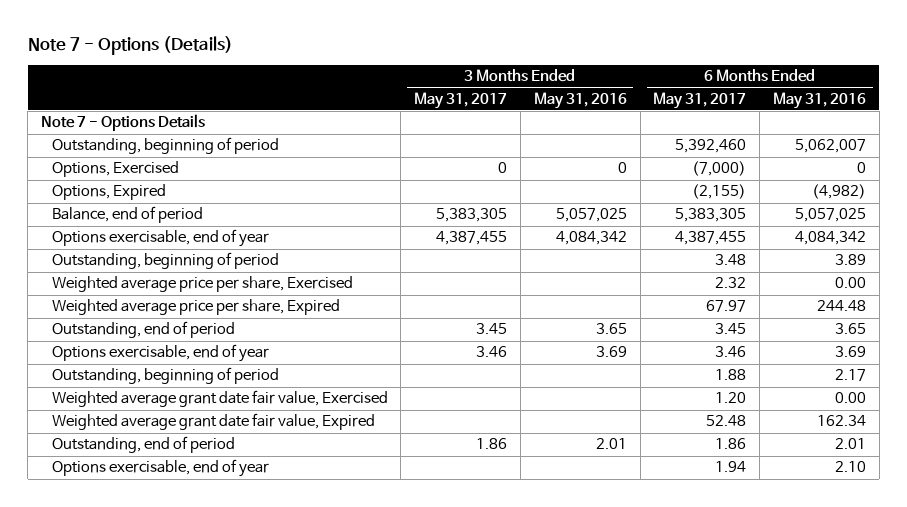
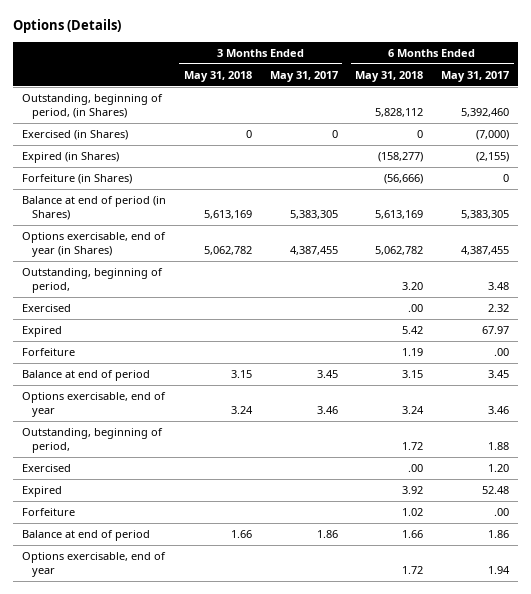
- Note 7 - Options (Details)
+ Options (Details)
- | 3 Months Ended May 31, 2017 | 3 Months Ended May 31, 2016 | 6 Months Ended May 31, 2017 | 6 Months Ended May 31, 2016
+ | 3 Months Ended May 31, 2018 | 3 Months Ended May 31, 2017 | 6 Months Ended May 31, 2018 | 6 Months Ended May 31, 2017
- Note 7 - Options Details
- Outstanding, beginning of period | | | 5,392,460 | 5,062,007
- Options, Exercised | 0 | 0 | (7,000) | 0
- Options, Expired | | | (2,155) | (4,982)
- Balance, end of period | 5,383,305 | 5,057,025 | 5,383,305 | 5,057,025
- Options exercisable, end of year | 4,387,455 | 4,084,342 | 4,387,455 | 4,084,342
- Outstanding, beginning of period | | | 3.48 | 3.89
- Weighted average price per share, Exercised | | | 2.32 | 0.00
- Weighted average price per share, Expired | | | 67.97 | 244.48
- Outstanding, end of period | 3.45 | 3.65 | 3.45 | 3.65
+ Outstanding, beginning of period, (in Shares) | | | 5,828,112 | 5,392,460
+ Exercised (in Shares) | 0 | 0 | 0 | (7,000)
+ Expired (in Shares) | | | (158,277) | (2,155)
+ Forfeiture (in Shares) | | | (56,666) | 0
+ Balance at end of period (in Shares) | 5,613,169 | 5,383,305 | 5,613,169 | 5,383,305
+ Options exercisable, end of year (in Shares) | 5,062,782 | 4,387,455 | 5,062,782 | 4,387,455
+ Outstanding, beginning of period, | | | 3.20 | 3.48
+ Exercised | | | .00 | 2.32
+ Expired | | | 5.42 | 67.97
+ Forfeiture | | | 1.19 | .00
+ Balance at end of period | 3.15 | 3.45 | 3.15 | 3.45
- Outstanding, beginning of period | | | 1.88 | 2.17
- Weighted average grant date fair value, Exercised | | | 1.20 | 0.00
- Weighted average grant date fair value, Expired | | | 52.48 | 162.34
- Outstanding, end of period | 1.86 | 2.01 | 1.86 | 2.01
+ Outstanding, beginning of period, | | | 1.72 | 1.88
+ Exercised | | | .00 | 1.20
+ Expired | | | 3.92 | 52.48
+ Forfeiture | | | 1.02 | .00
+ Balance at end of period | 1.66 | 1.86 | 1.66 | 1.86

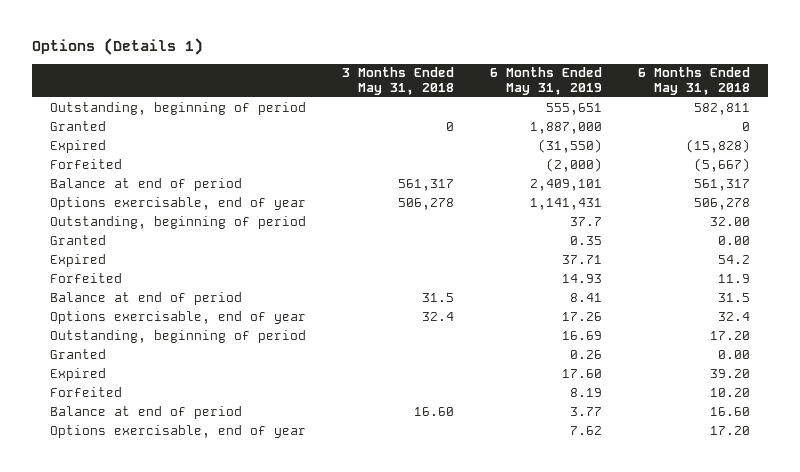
- Options (Details)
+ Options (Details 1)
- | 3 Months Ended May 31, 2018 | 3 Months Ended May 31, 2017 | 6 Months Ended May 31, 2018 | 6 Months Ended May 31, 2017
+ | 3 Months Ended May 31, 2018 | 6 Months Ended May 31, 2019 | 6 Months Ended May 31, 2018
- Outstanding, beginning of period, (in Shares) | | | 5,828,112 | 5,392,460
- Exercised (in Shares) | 0 | 0 | 0 | (7,000)
- Expired (in Shares) | | | (158,277) | (2,155)
- Forfeiture (in Shares) | | | (56,666) | 0
- Balance at end of period (in Shares) | 5,613,169 | 5,383,305 | 5,613,169 | 5,383,305
- Options exercisable, end of year (in Shares) | 5,062,782 | 4,387,455 | 5,062,782 | 4,387,455
- Outstanding, beginning of period, | | | 3.20 | 3.48
- Exercised | | | .00 | 2.32
- Expired | | | 5.42 | 67.97
- Forfeiture | | | 1.19 | .00
- Balance at end of period | 3.15 | 3.45 | 3.15 | 3.45
- Options exercisable, end of year | 3.24 | 3.46 | 3.24 | 3.46
- Outstanding, beginning of period, | | | 1.72 | 1.88
- Exercised | | | .00 | 1.20
- Expired | | | 3.92 | 52.48
- Forfeiture | | | 1.02 | .00
- Balance at end of period | 1.66 | 1.86 | 1.66 | 1.86
- Options exercisable, end of year | | | 1.72 | 1.94
+ Outstanding, beginning of period | | 555,651 | 582,811
+ Granted | 0 | 1,887,000 | 0
+ Expired | | (31,550) | (15,828)
+ Forfeited | | (2,000) | (5,667)
+ Balance at end of period | 561,317 | 2,409,101 | 561,317
+ Options exercisable, end of year | 506,278 | 1,141,431 | 506,278
+ Outstanding, beginning of period | | 37.7 | 32.00
+ Granted | | 0.35 | 0.00
+ Expired | | 37.71 | 54.2
+ Forfeited | | 14.93 | 11.9
+ Balance at end of period | 31.5 | 8.41 | 31.5
+ Options exercisable, end of year | 32.4 | 17.26 | 32.4
+ Outstanding, beginning of period | | 16.69 | 17.20
+ Granted | | 0.26 | 0.00
+ Expired | | 17.60 | 39.20
+ Forfeited | | 8.19 | 10.20
+ Balance at end of period | 16.60 | 3.77 | 16.60
+ Options exercisable, end of year | | 7.62 | 17.20

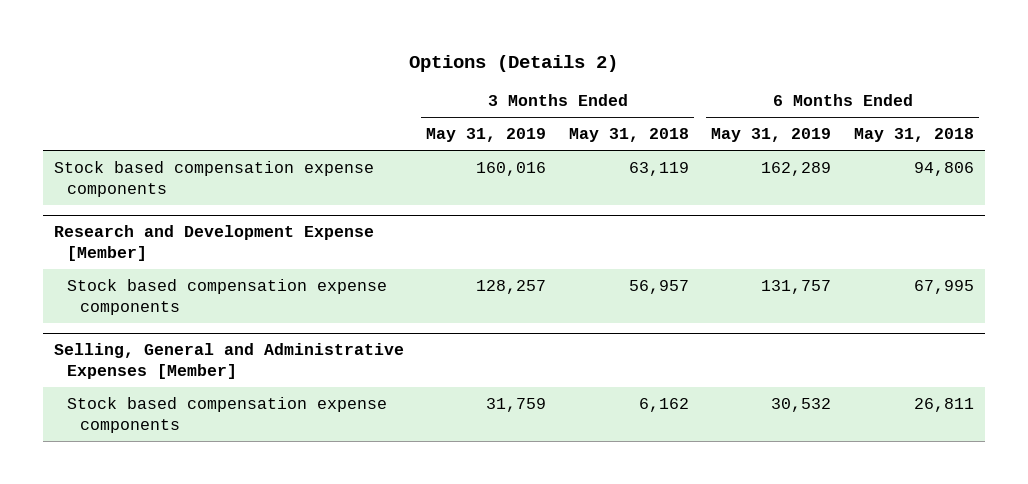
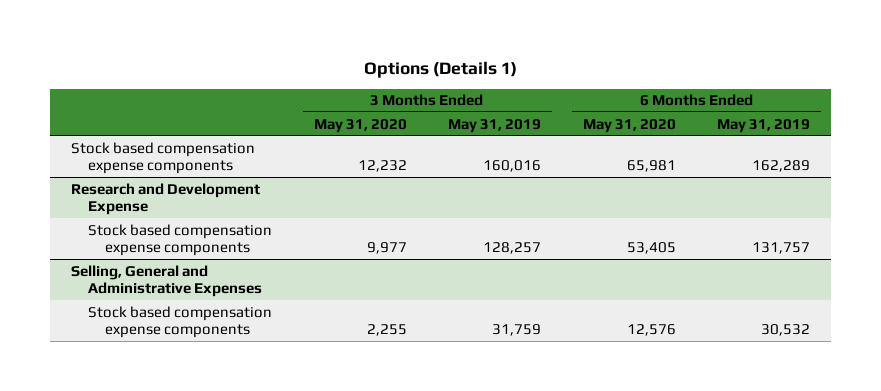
- Options (Details 2)
+ Options (Details 1)
- | 3 Months Ended May 31, 2019 | 3 Months Ended May 31, 2018 | 6 Months Ended May 31, 2019 | 6 Months Ended May 31, 2018
+ | 3 Months Ended May 31, 2020 | 3 Months Ended May 31, 2019 | 6 Months Ended May 31, 2020 | 6 Months Ended May 31, 2019
- Research and Development Expense [Member]
+ Research and Development Expense
- Selling, General and Administrative Expenses [Member]
+ Selling, General and Administrative Expenses

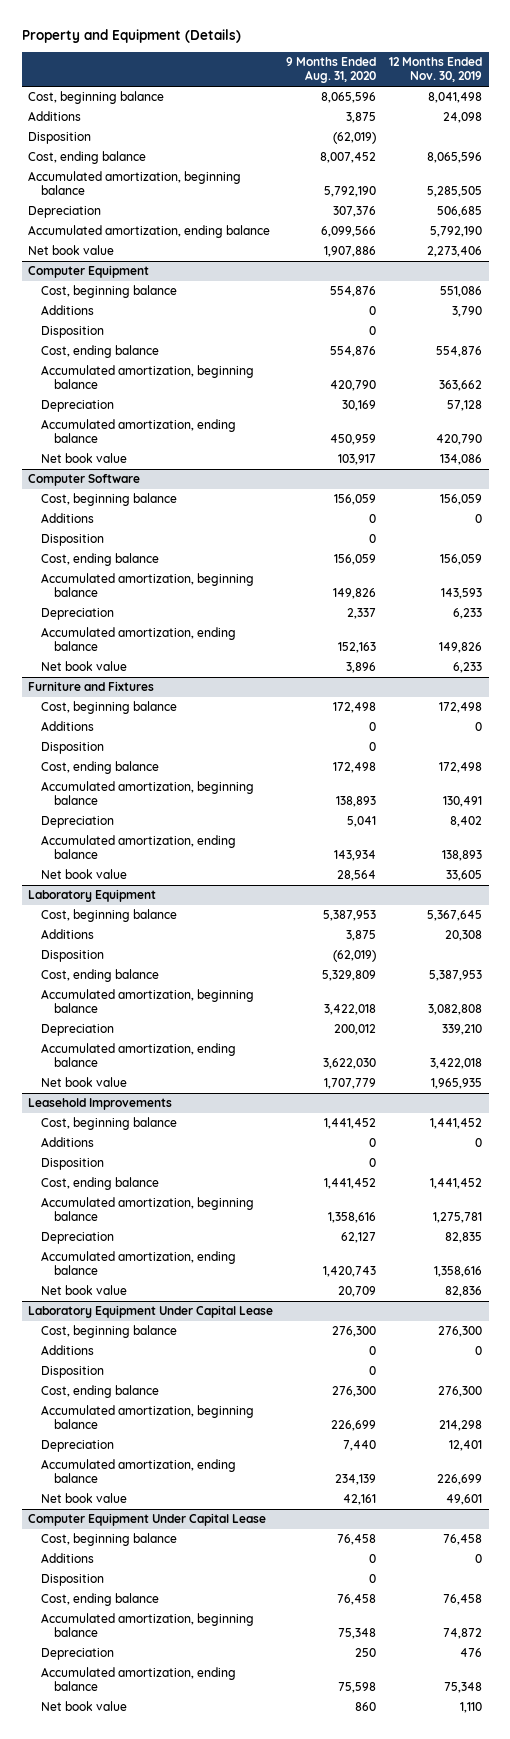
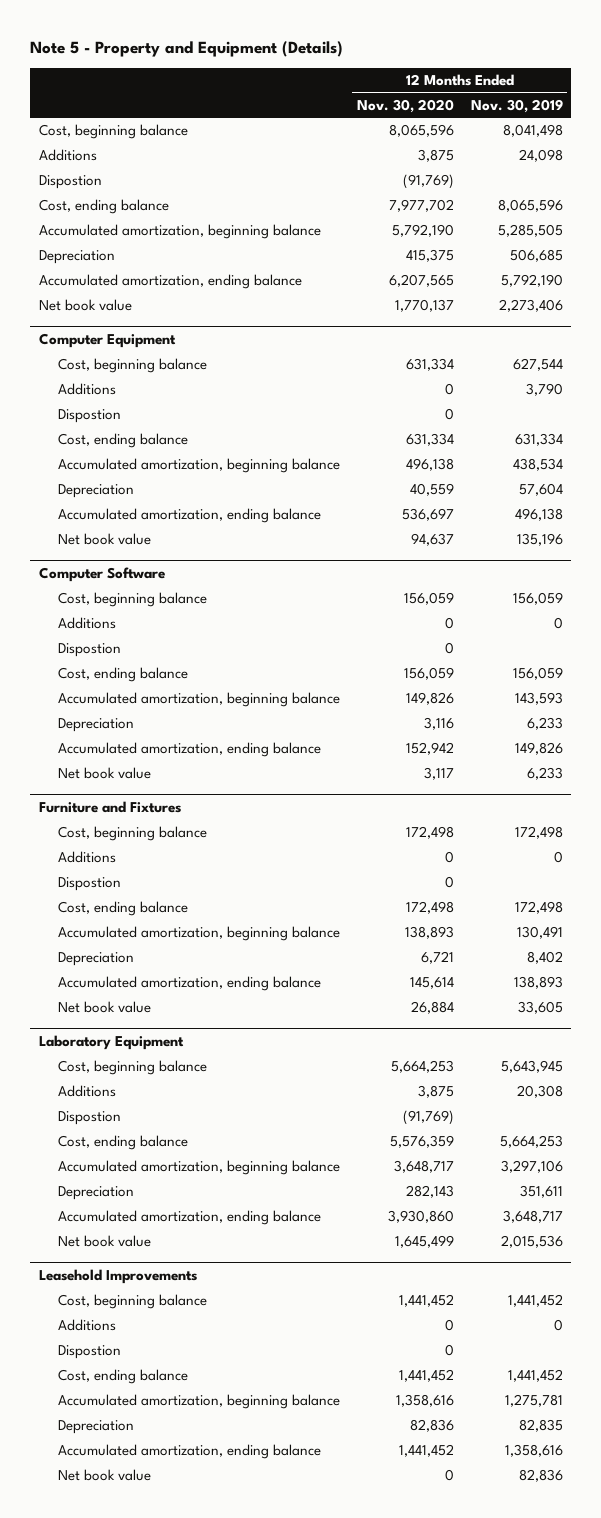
- Property and Equipment (Details)
+ Note 5 - Property and Equipment (Details)
- | 9 Months Ended Aug. 31, 2020 | 12 Months Ended Nov. 30, 2019
+ | 12 Months Ended Nov. 30, 2020 | 12 Months Ended Nov. 30, 2019
- Disposition | (62,019) |
+ Dispostion | (91,769) |
@ Computer Equipment
- Cost, beginning balance | 554,876 | 551,086
+ Cost, beginning balance | 631,334 | 627,544
- Disposition | 0 |
- Cost, ending balance | 554,876 | 554,876
- Accumulated amortization, beginning balance | 420,790 | 363,662
- Depreciation | 30,169 | 57,128
- Accumulated amortization, ending balance | 450,959 | 420,790
- Net book value | 103,917 | 134,086
+ Dispostion | 0 |
+ Cost, ending balance | 631,334 | 631,334
+ Accumulated amortization, beginning balance | 496,138 | 438,534
+ Depreciation | 40,559 | 57,604
+ Accumulated amortization, ending balance | 536,697 | 496,138
+ Net book value | 94,637 | 135,196
@ Computer Software
- Disposition | 0 |
+ Dispostion | 0 |
@ Furniture and Fixtures
- Disposition | 0 |
+ Dispostion | 0 |
@ Laboratory Equipment
- Cost, beginning balance | 5,387,953 | 5,367,645
+ Cost, beginning balance | 5,664,253 | 5,643,945
- Disposition | (62,019) |
- Cost, ending balance | 5,329,809 | 5,387,953
- Accumulated amortization, beginning balance | 3,422,018 | 3,082,808
- Depreciation | 200,012 | 339,210
- Accumulated amortization, ending balance | 3,622,030 | 3,422,018
- Net book value | 1,707,779 | 1,965,935
+ Dispostion | (91,769) |
+ Cost, ending balance | 5,576,359 | 5,664,253
+ Accumulated amortization, beginning balance | 3,648,717 | 3,297,106
+ Depreciation | 282,143 | 351,611
+ Accumulated amortization, ending balance | 3,930,860 | 3,648,717
+ Net book value | 1,645,499 | 2,015,536
@ Leasehold Improvements
- Disposition | 0 |
+ Dispostion | 0 |
- Laboratory Equipment Under Capital Lease
- Cost, beginning balance | 276,300 | 276,300
- Additions | 0 | 0
- Disposition | 0 |
- Cost, ending balance | 276,300 | 276,300
- Accumulated amortization, beginning balance | 226,699 | 214,298
- Depreciation | 7,440 | 12,401
- Accumulated amortization, ending balance | 234,139 | 226,699
- Net book value | 42,161 | 49,601
- Computer Equipment Under Capital Lease
- Cost, beginning balance | 76,458 | 76,458
- Additions | 0 | 0
- Disposition | 0 |
- Cost, ending balance | 76,458 | 76,458
- Accumulated amortization, beginning balance | 75,348 | 74,872
- Depreciation | 250 | 476
- Accumulated amortization, ending balance | 75,598 | 75,348
- Net book value | 860 | 1,110

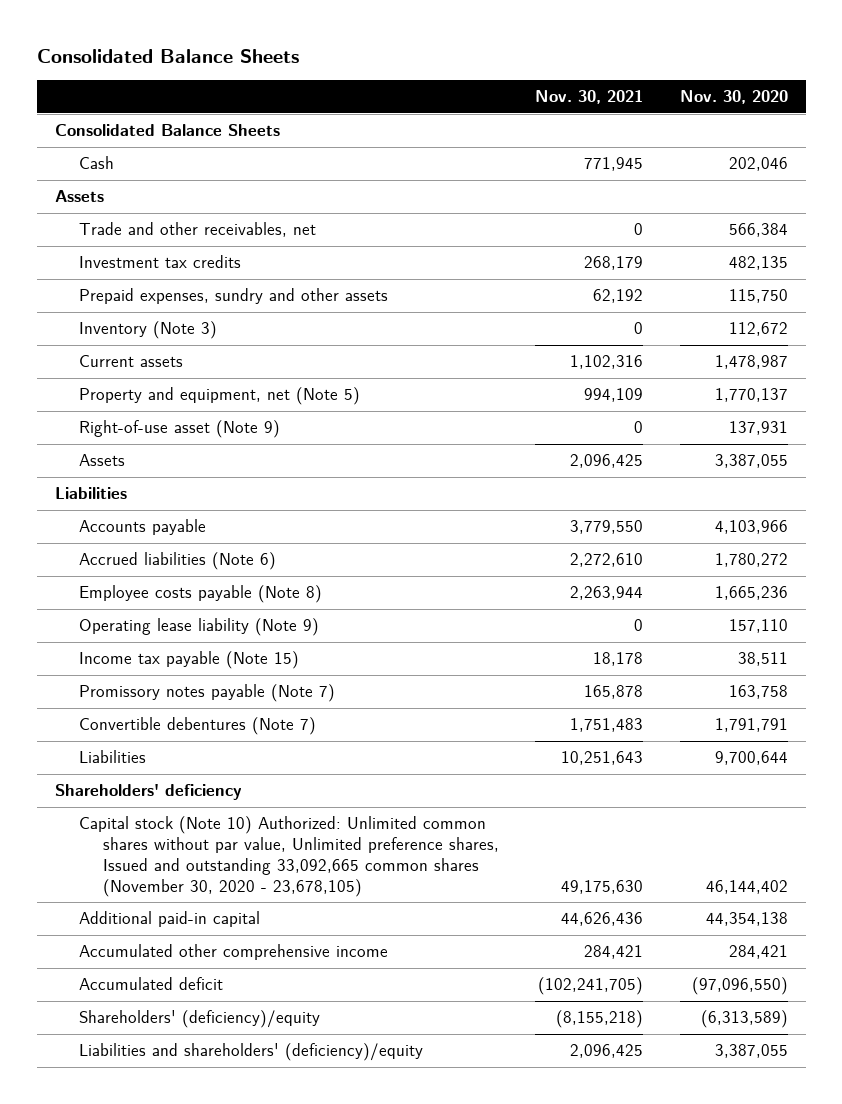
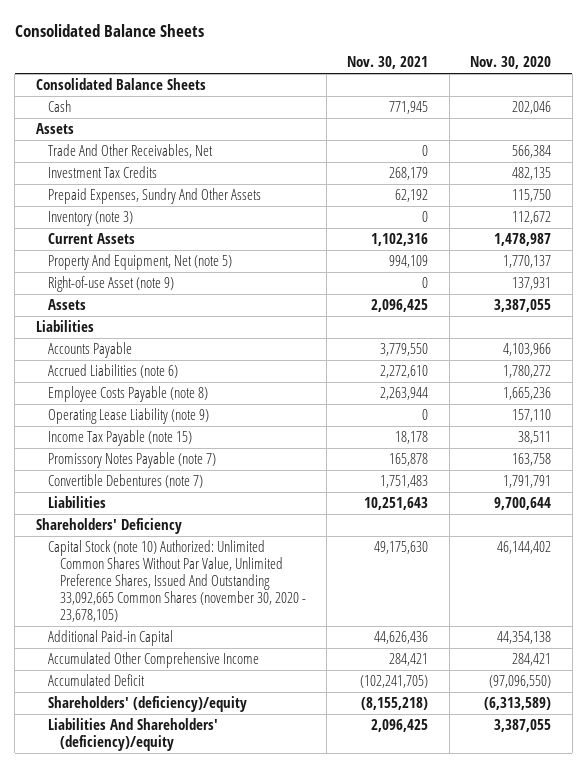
- Trade and other receivables, net | 0 | 566,384
- Investment tax credits | 268,179 | 482,135
- Prepaid expenses, sundry and other assets | 62,192 | 115,750
- Inventory (Note 3) | 0 | 112,672
- Current assets | 1,102,316 | 1,478,987
- Property and equipment, net (Note 5) | 994,109 | 1,770,137
- Right-of-use asset (Note 9) | 0 | 137,931
+ Trade And Other Receivables, Net | 0 | 566,384
+ Investment Tax Credits | 268,179 | 482,135
+ Prepaid Expenses, Sundry And Other Assets | 62,192 | 115,750
+ Inventory (note 3) | 0 | 112,672
+ Current Assets | 1,102,316 | 1,478,987
+ Property And Equipment, Net (note 5) | 994,109 | 1,770,137
+ Right-of-use Asset (note 9) | 0 | 137,931
- Accounts payable | 3,779,550 | 4,103,966
- Accrued liabilities (Note 6) | 2,272,610 | 1,780,272
- Employee costs payable (Note 8) | 2,263,944 | 1,665,236
- Operating lease liability (Note 9) | 0 | 157,110
- Income tax payable (Note 15) | 18,178 | 38,511
- Promissory notes payable (Note 7) | 165,878 | 163,758
- Convertible debentures (Note 7) | 1,751,483 | 1,791,791
+ Accounts Payable | 3,779,550 | 4,103,966
+ Accrued Liabilities (note 6) | 2,272,610 | 1,780,272
+ Employee Costs Payable (note 8) | 2,263,944 | 1,665,236
+ Operating Lease Liability (note 9) | 0 | 157,110
+ Income Tax Payable (note 15) | 18,178 | 38,511
+ Promissory Notes Payable (note 7) | 165,878 | 163,758
+ Convertible Debentures (note 7) | 1,751,483 | 1,791,791
- Shareholders' deficiency
- Capital stock (Note 10) Authorized: Unlimited common shares without par value, Unlimited preference shares, Issued and outstanding 33,092,665 common shares (November 30, 2020 - 23,678,105) | 49,175,630 | 46,144,402
- Additional paid-in capital | 44,626,436 | 44,354,138
- Accumulated other comprehensive income | 284,421 | 284,421
- Accumulated deficit | (102,241,705) | (97,096,550)
+ Shareholders' Deficiency
+ Capital Stock (note 10) Authorized: Unlimited Common Shares Without Par Value, Unlimited Preference Shares, Issued And Outstanding 33,092,665 Common Shares (november 30, 2020 - 23,678,105) | 49,175,630 | 46,144,402
+ Additional Paid-in Capital | 44,626,436 | 44,354,138
+ Accumulated Other Comprehensive Income | 284,421 | 284,421
+ Accumulated Deficit | (102,241,705) | (97,096,550)
- Liabilities and shareholders' (deficiency)/equity | 2,096,425 | 3,387,055
+ Liabilities And Shareholders' (deficiency)/equity | 2,096,425 | 3,387,055

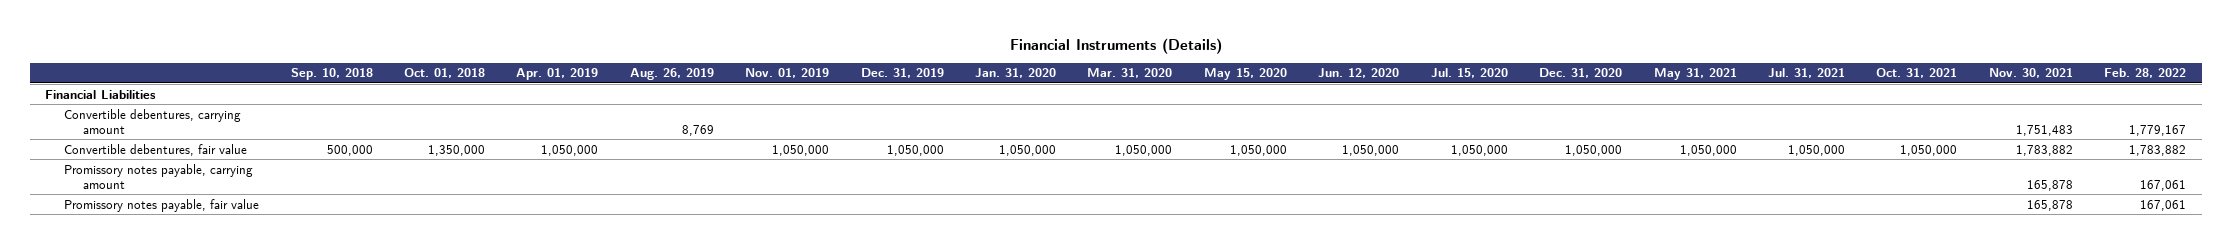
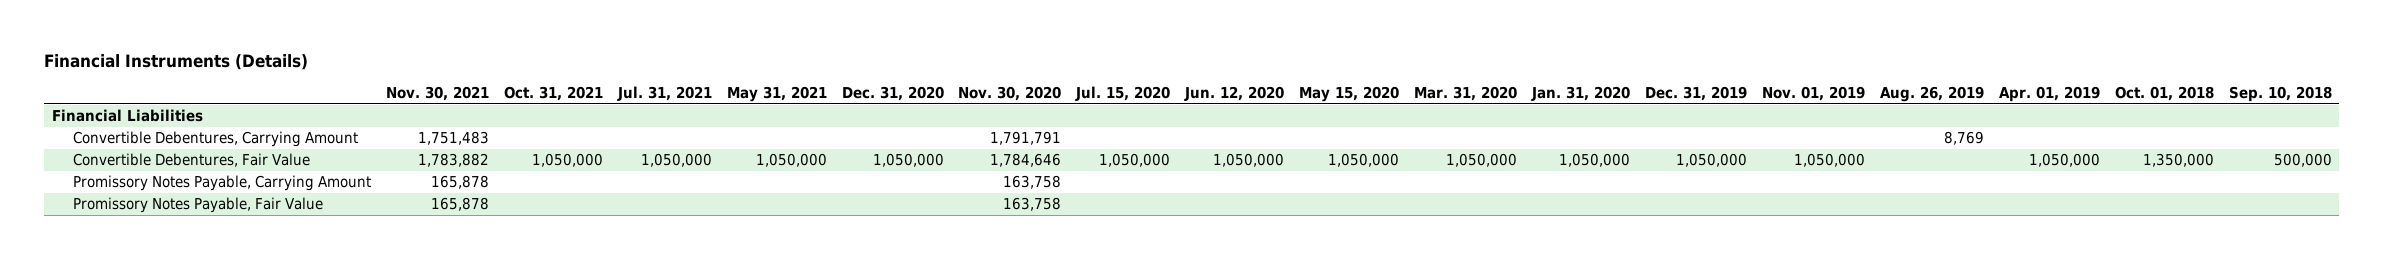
- | Sep. 10, 2018 | Oct. 01, 2018 | Apr. 01, 2019 | Aug. 26, 2019 | Nov. 01, 2019 | Dec. 31, 2019 | Jan. 31, 2020 | Mar. 31, 2020 | May 15, 2020 | Jun. 12, 2020 | Jul. 15, 2020 | Dec. 31, 2020 | May 31, 2021 | Jul. 31, 2021 | Oct. 31, 2021 | Nov. 30, 2021 | Feb. 28, 2022
+ | Nov. 30, 2021 | Oct. 31, 2021 | Jul. 31, 2021 | May 31, 2021 | Dec. 31, 2020 | Nov. 30, 2020 | Jul. 15, 2020 | Jun. 12, 2020 | May 15, 2020 | Mar. 31, 2020 | Jan. 31, 2020 | Dec. 31, 2019 | Nov. 01, 2019 | Aug. 26, 2019 | Apr. 01, 2019 | Oct. 01, 2018 | Sep. 10, 2018
- Convertible debentures, carrying amount | | | | 8,769 | | | | | | | | | | | | 1,751,483 | 1,779,167
- Convertible debentures, fair value | 500,000 | 1,350,000 | 1,050,000 | | 1,050,000 | 1,050,000 | 1,050,000 | 1,050,000 | 1,050,000 | 1,050,000 | 1,050,000 | 1,050,000 | 1,050,000 | 1,050,000 | 1,050,000 | 1,783,882 | 1,783,882
- Promissory notes payable, carrying amount | | | | | | | | | | | | | | | | 165,878 | 167,061
- Promissory notes payable, fair value | | | | | | | | | | | | | | | | 165,878 | 167,061
+ Convertible Debentures, Carrying Amount | 1,751,483 | | | | | 1,791,791 | | | | | | | | 8,769 | | |
+ Convertible Debentures, Fair Value | 1,783,882 | 1,050,000 | 1,050,000 | 1,050,000 | 1,050,000 | 1,784,646 | 1,050,000 | 1,050,000 | 1,050,000 | 1,050,000 | 1,050,000 | 1,050,000 | 1,050,000 | | 1,050,000 | 1,350,000 | 500,000
+ Promissory Notes Payable, Carrying Amount | 165,878 | | | | | 163,758 | | | | | | | | | | |
+ Promissory Notes Payable, Fair Value | 165,878 | | | | | 163,758 | | | | | | | | | | |

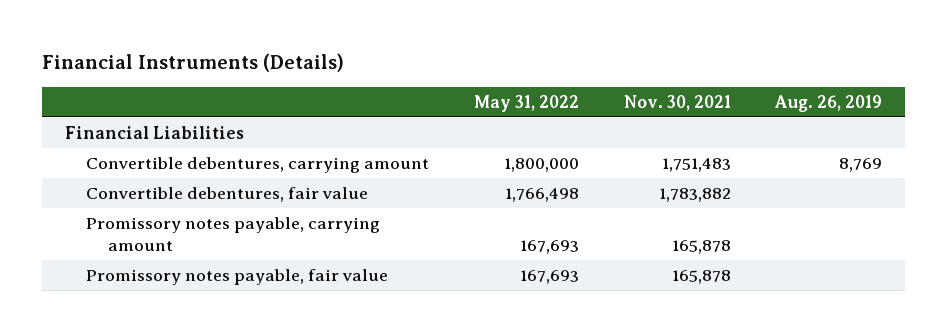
- | Nov. 30, 2021 | Oct. 31, 2021 | Jul. 31, 2021 | May 31, 2021 | Dec. 31, 2020 | Nov. 30, 2020 | Jul. 15, 2020 | Jun. 12, 2020 | May 15, 2020 | Mar. 31, 2020 | Jan. 31, 2020 | Dec. 31, 2019 | Nov. 01, 2019 | Aug. 26, 2019 | Apr. 01, 2019 | Oct. 01, 2018 | Sep. 10, 2018
+ | May 31, 2022 | Nov. 30, 2021 | Aug. 26, 2019
- Convertible Debentures, Carrying Amount | 1,751,483 | | | | | 1,791,791 | | | | | | | | 8,769 | | |
- Convertible Debentures, Fair Value | 1,783,882 | 1,050,000 | 1,050,000 | 1,050,000 | 1,050,000 | 1,784,646 | 1,050,000 | 1,050,000 | 1,050,000 | 1,050,000 | 1,050,000 | 1,050,000 | 1,050,000 | | 1,050,000 | 1,350,000 | 500,000
- Promissory Notes Payable, Carrying Amount | 165,878 | | | | | 163,758 | | | | | | | | | | |
- Promissory Notes Payable, Fair Value | 165,878 | | | | | 163,758 | | | | | | | | | | |
+ Convertible debentures, carrying amount | 1,800,000 | 1,751,483 | 8,769
+ Convertible debentures, fair value | 1,766,498 | 1,783,882 |
+ Promissory notes payable, carrying amount | 167,693 | 165,878 |
+ Promissory notes payable, fair value | 167,693 | 165,878 |

